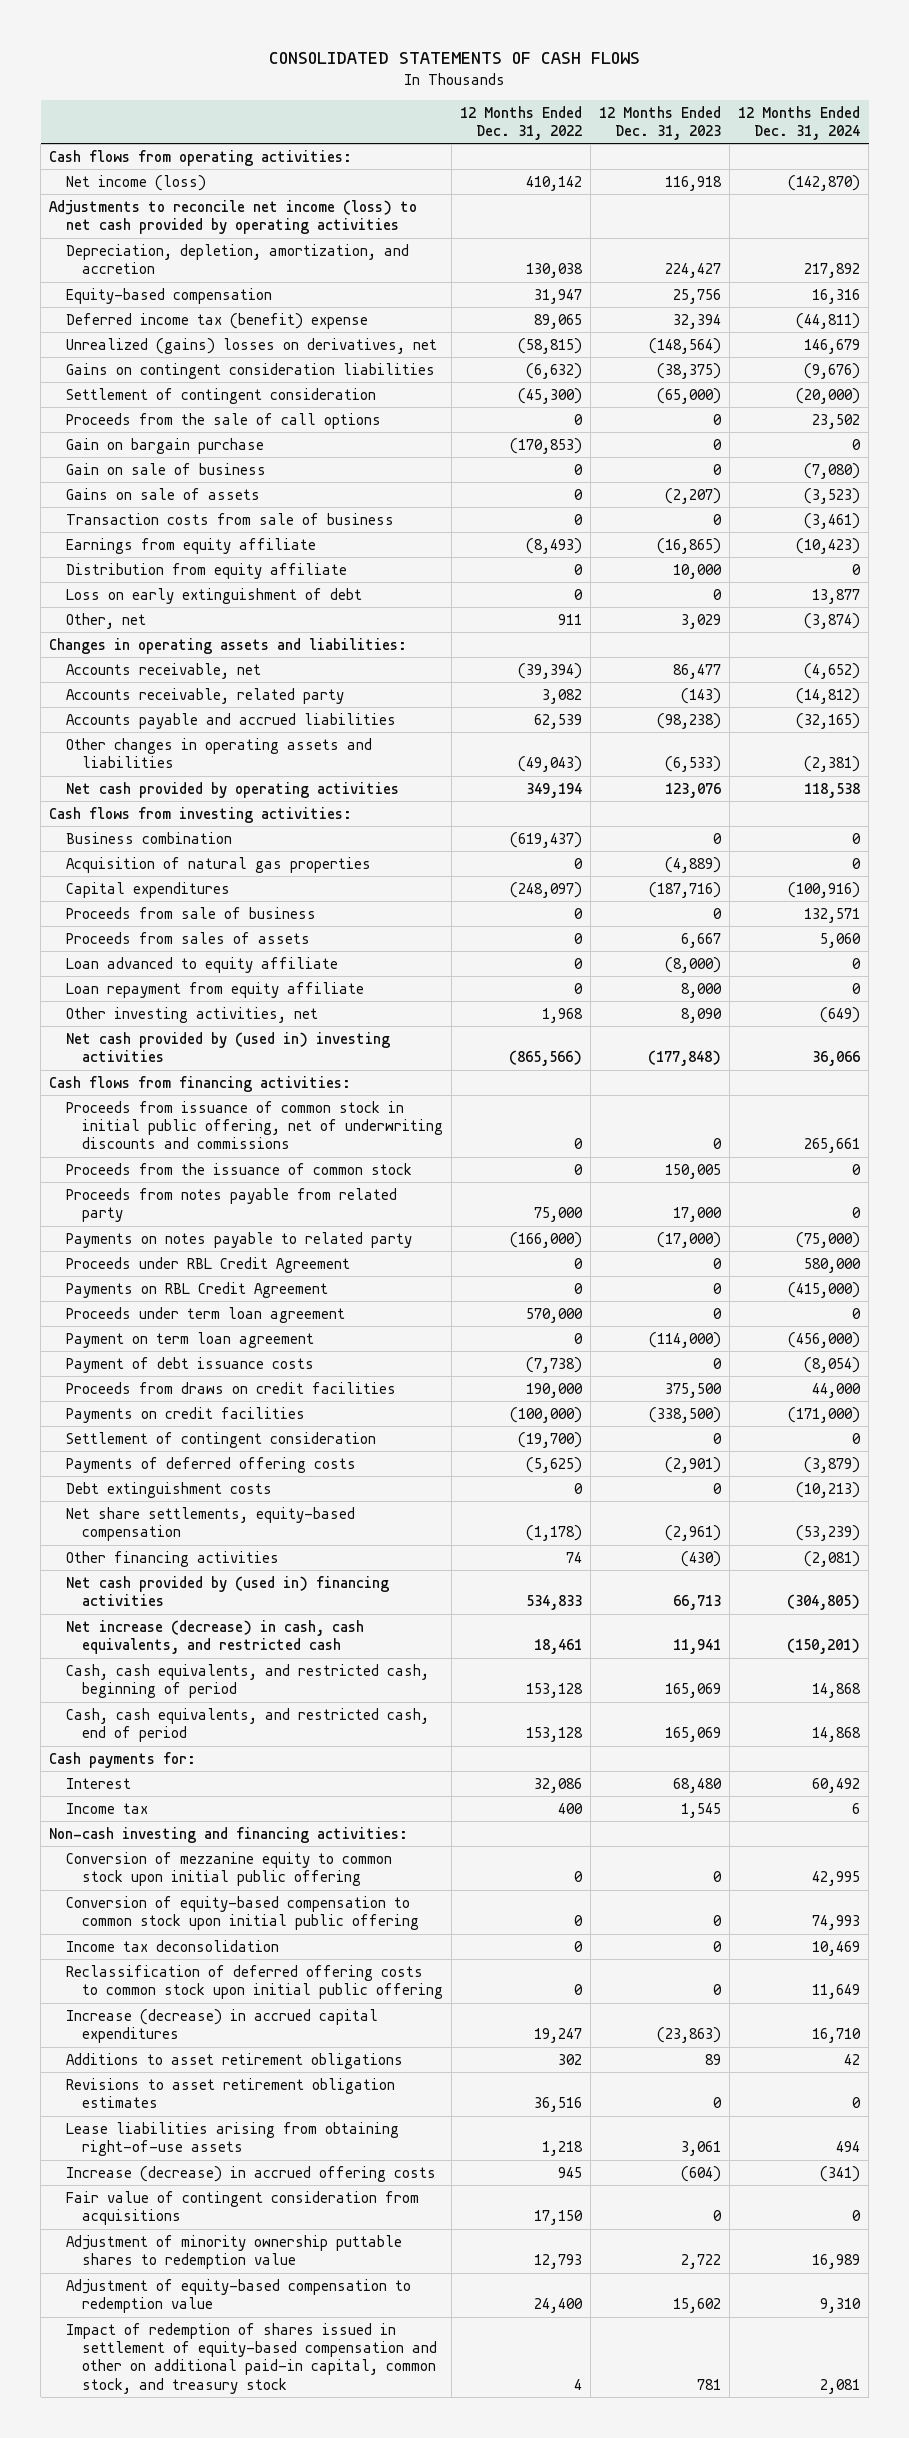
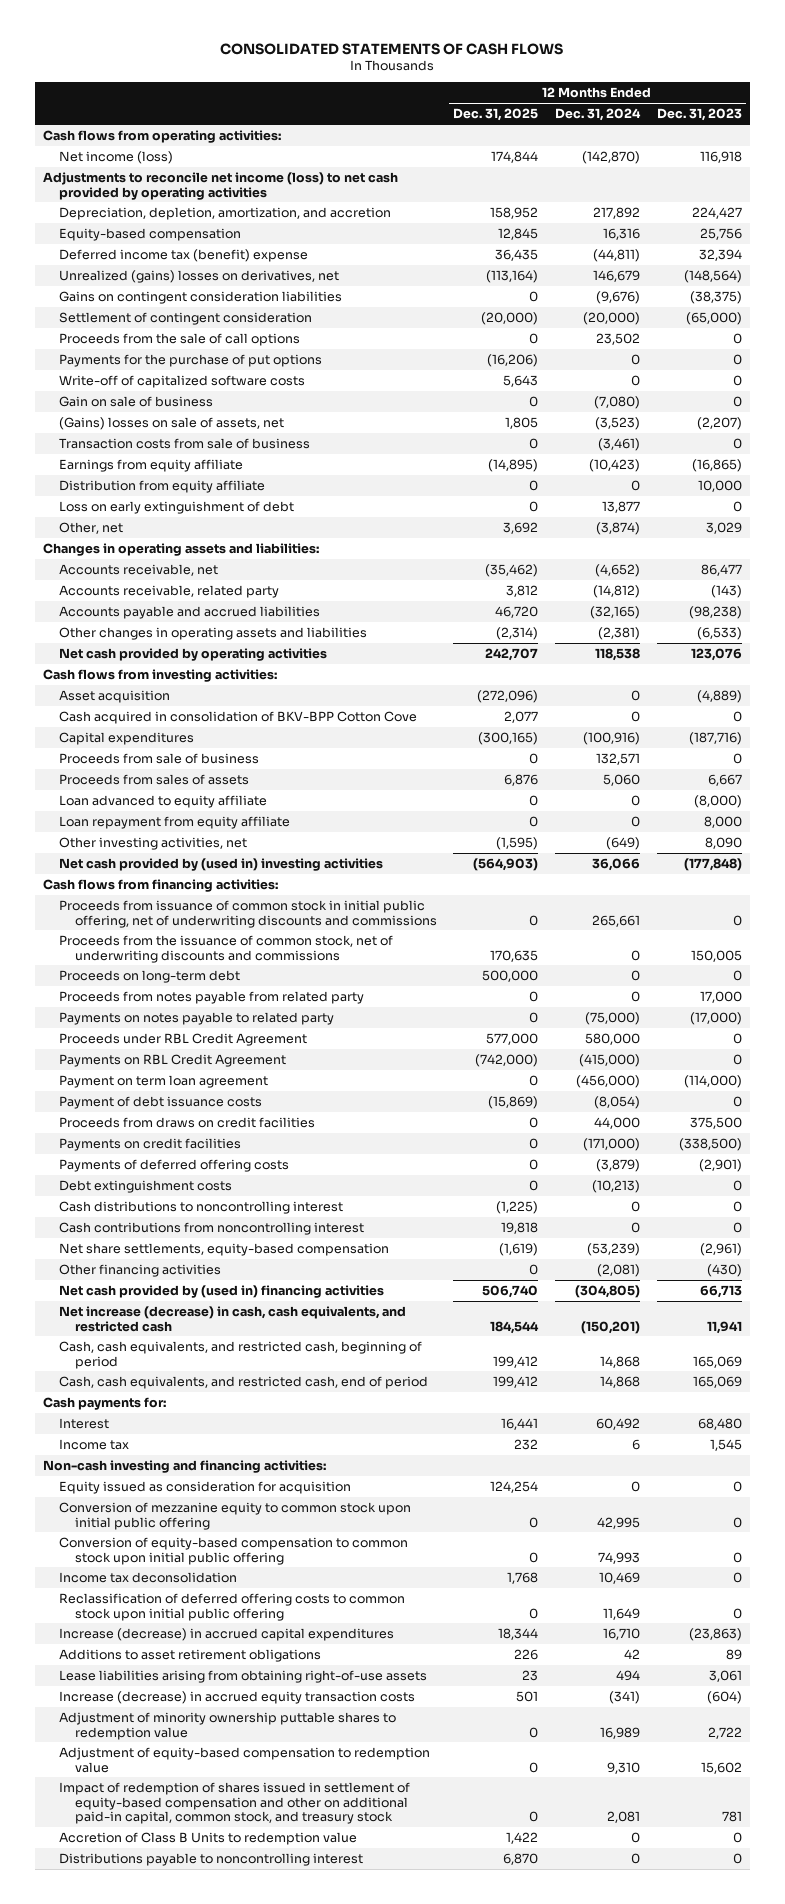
- | 12 Months Ended Dec. 31, 2022 | 12 Months Ended Dec. 31, 2023 | 12 Months Ended Dec. 31, 2024
+ | 12 Months Ended Dec. 31, 2025 | 12 Months Ended Dec. 31, 2024 | 12 Months Ended Dec. 31, 2023
- Gain on bargain purchase | (170,853) | 0 | 0
+ Payments for the purchase of put options | (16,206) | 0 | 0
+ Write-off of capitalized software costs | 5,643 | 0 | 0
- Gains on sale of assets | 0 | (2,207) | (3,523)
+ (Gains) losses on sale of assets, net | 1,805 | (3,523) | (2,207)
- Business combination | (619,437) | 0 | 0
- Acquisition of natural gas properties | 0 | (4,889) | 0
+ Asset acquisition | (272,096) | 0 | (4,889)
+ Cash acquired in consolidation of BKV-BPP Cotton Cove | 2,077 | 0 | 0
- Proceeds from the issuance of common stock | 0 | 150,005 | 0
+ Proceeds from the issuance of common stock, net of underwriting discounts and commissions | 170,635 | 0 | 150,005
+ Proceeds on long-term debt | 500,000 | 0 | 0
- Proceeds under term loan agreement | 570,000 | 0 | 0
- Settlement of contingent consideration | (19,700) | 0 | 0
+ Cash distributions to noncontrolling interest | (1,225) | 0 | 0
+ Cash contributions from noncontrolling interest | 19,818 | 0 | 0
+ Equity issued as consideration for acquisition | 124,254 | 0 | 0
- Revisions to asset retirement obligation estimates | 36,516 | 0 | 0
- Increase (decrease) in accrued offering costs | 945 | (604) | (341)
- Fair value of contingent consideration from acquisitions | 17,150 | 0 | 0
+ Increase (decrease) in accrued equity transaction costs | 501 | (341) | (604)
+ Accretion of Class B Units to redemption value | 1,422 | 0 | 0
+ Distributions payable to noncontrolling interest | 6,870 | 0 | 0

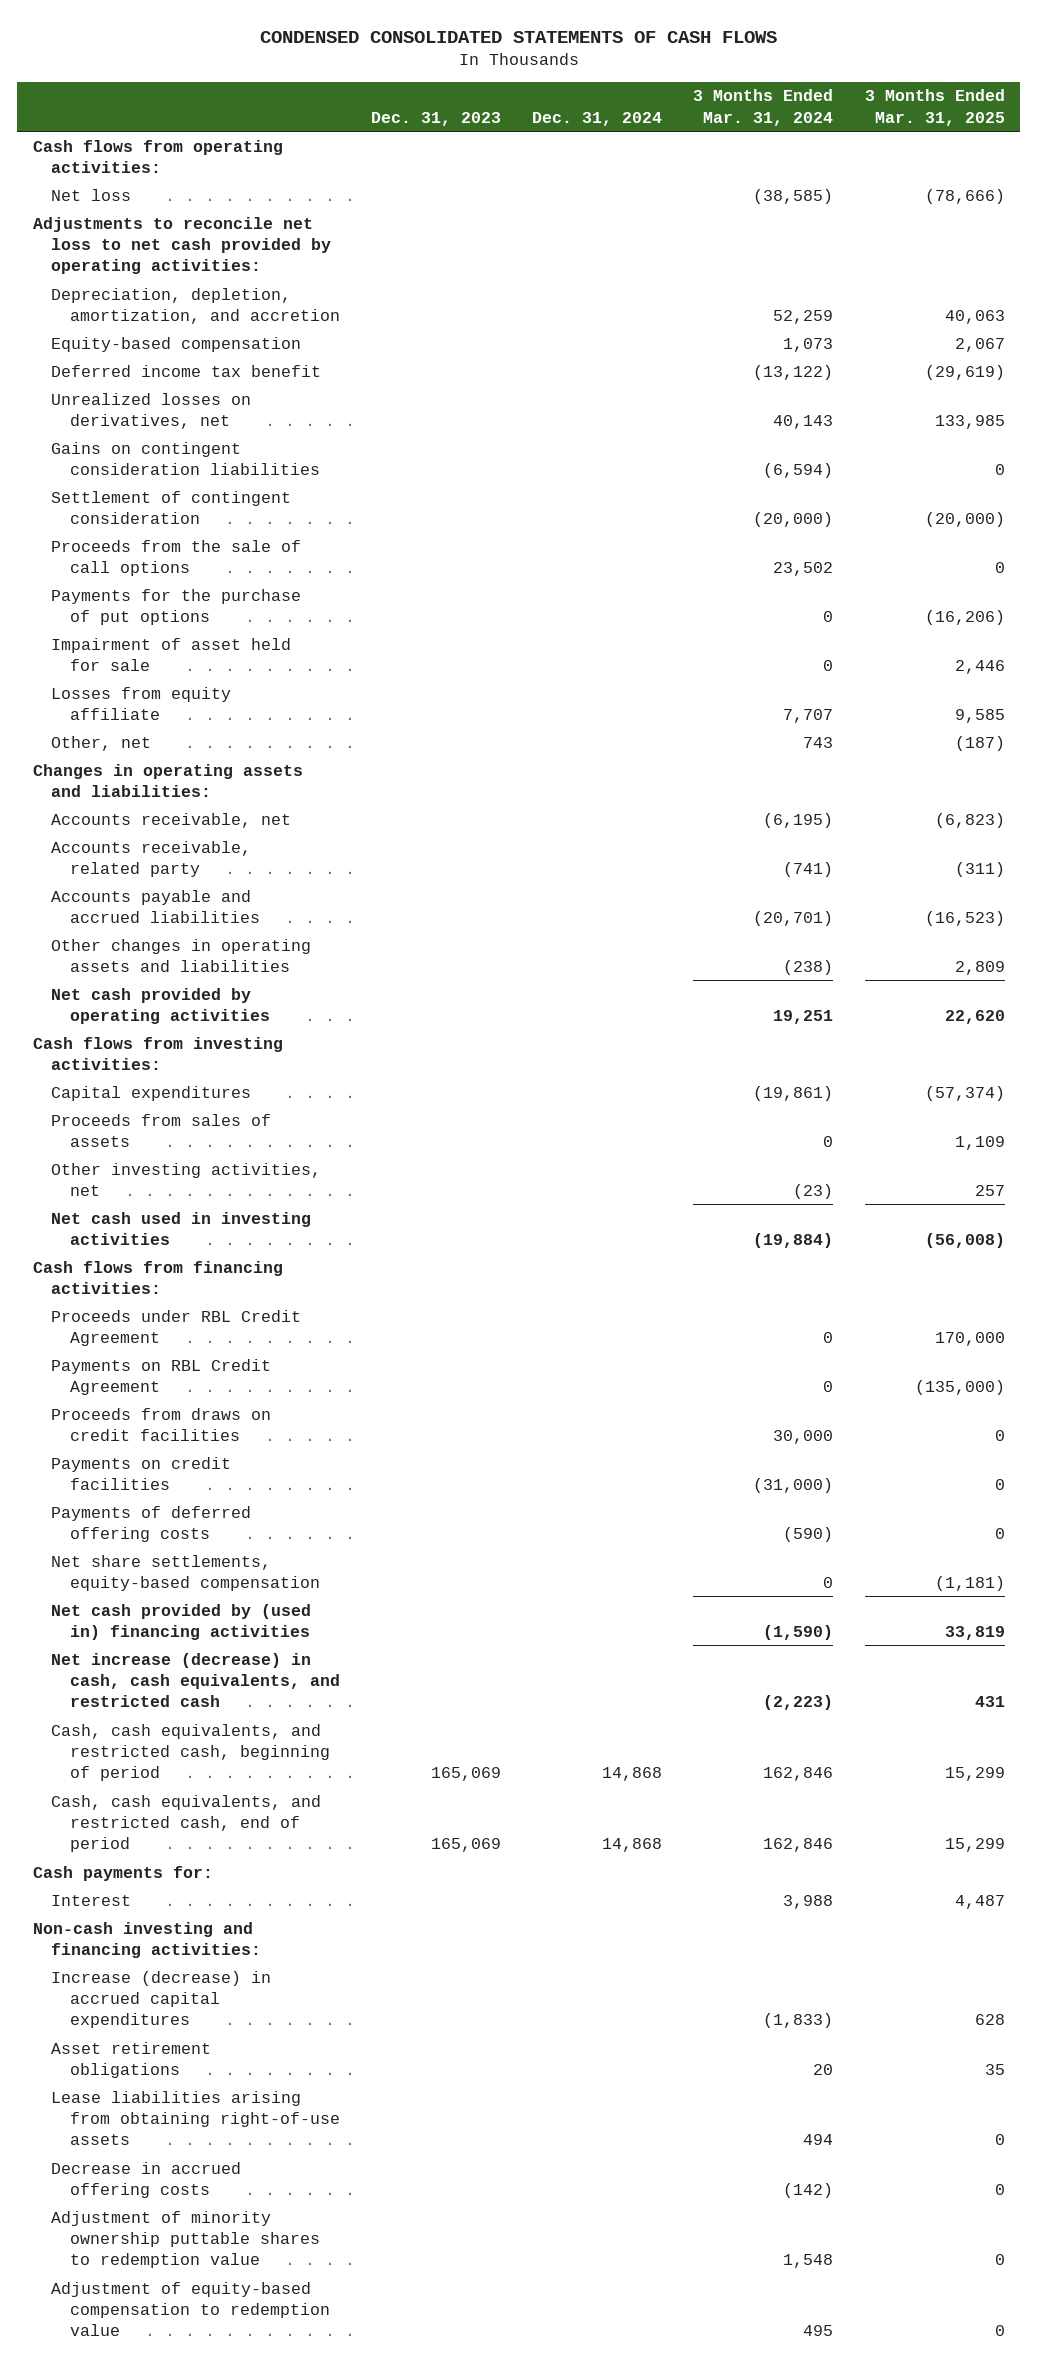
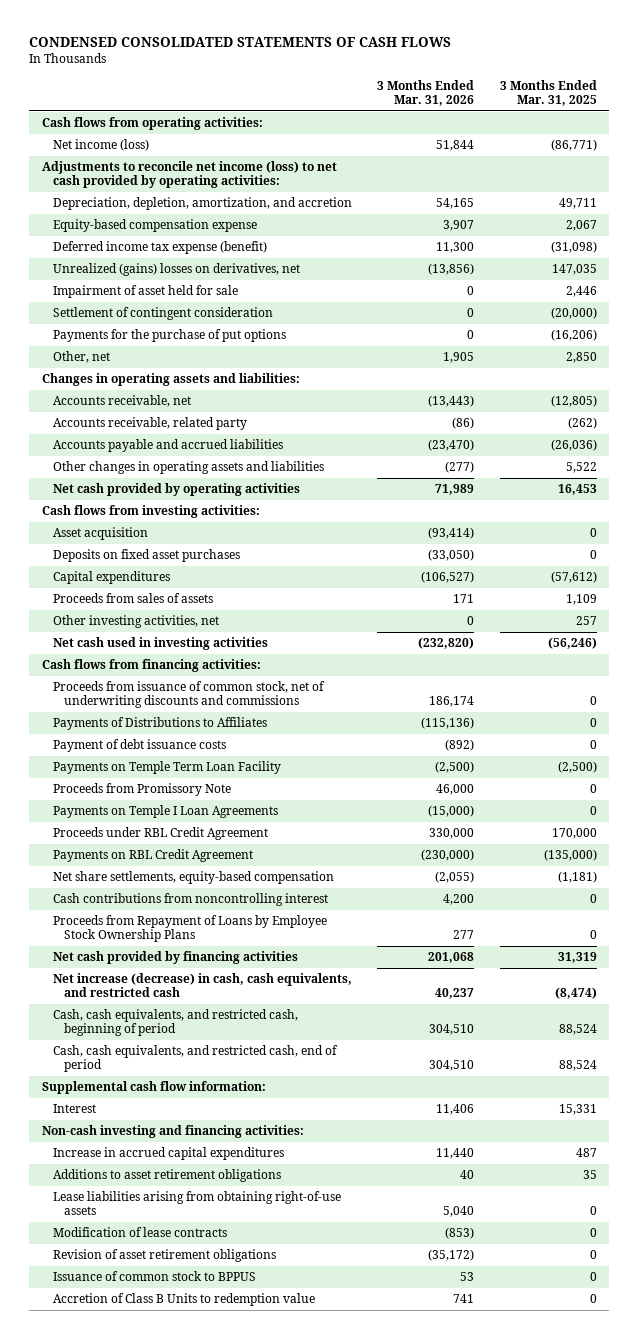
- | Dec. 31, 2023 | Dec. 31, 2024 | 3 Months Ended Mar. 31, 2024 | 3 Months Ended Mar. 31, 2025
+ | 3 Months Ended Mar. 31, 2026 | 3 Months Ended Mar. 31, 2025
- Net loss | | | (38,585) | (78,666)
- Adjustments to reconcile net loss to net cash provided by operating activities:
- Depreciation, depletion, amortization, and accretion | | | 52,259 | 40,063
- Equity-based compensation | | | 1,073 | 2,067
- Deferred income tax benefit | | | (13,122) | (29,619)
- Unrealized losses on derivatives, net | | | 40,143 | 133,985
- Gains on contingent consideration liabilities | | | (6,594) | 0
+ Net income (loss) | 51,844 | (86,771)
+ Adjustments to reconcile net income (loss) to net cash provided by operating activities:
+ Depreciation, depletion, amortization, and accretion | 54,165 | 49,711
+ Equity-based compensation expense | 3,907 | 2,067
+ Deferred income tax expense (benefit) | 11,300 | (31,098)
+ Unrealized (gains) losses on derivatives, net | (13,856) | 147,035
moved up: Impairment of asset held for sale | 0 | 2,446
- Proceeds from the sale of call options | | | 23,502 | 0
- Losses from equity affiliate | | | 7,707 | 9,585
- Other, net | | | 743 | (187)
+ Other, net | 1,905 | 2,850
- Accounts receivable, net | | | (6,195) | (6,823)
- Accounts receivable, related party | | | (741) | (311)
- Accounts payable and accrued liabilities | | | (20,701) | (16,523)
- Other changes in operating assets and liabilities | | | (238) | 2,809
- Net cash provided by operating activities | | | 19,251 | 22,620
+ Accounts receivable, net | (13,443) | (12,805)
+ Accounts receivable, related party | (86) | (262)
+ Accounts payable and accrued liabilities | (23,470) | (26,036)
+ Other changes in operating assets and liabilities | (277) | 5,522
+ Net cash provided by operating activities | 71,989 | 16,453
- Capital expenditures | | | (19,861) | (57,374)
+ Asset acquisition | (93,414) | 0
+ Deposits on fixed asset purchases | (33,050) | 0
+ Capital expenditures | (106,527) | (57,612)
- Net cash used in investing activities | | | (19,884) | (56,008)
+ Net cash used in investing activities | (232,820) | (56,246)
+ Proceeds from issuance of common stock, net of underwriting discounts and commissions | 186,174 | 0
+ Payments of Distributions to Affiliates | (115,136) | 0
+ Payment of debt issuance costs | (892) | 0
+ Payments on Temple Term Loan Facility | (2,500) | (2,500)
+ Proceeds from Promissory Note | 46,000 | 0
+ Payments on Temple I Loan Agreements | (15,000) | 0
- Proceeds from draws on credit facilities | | | 30,000 | 0
- Payments on credit facilities | | | (31,000) | 0
- Payments of deferred offering costs | | | (590) | 0
- Net cash provided by (used in) financing activities | | | (1,590) | 33,819
- Net increase (decrease) in cash, cash equivalents, and restricted cash | | | (2,223) | 431
- Cash, cash equivalents, and restricted cash, beginning of period | 165,069 | 14,868 | 162,846 | 15,299
- Cash, cash equivalents, and restricted cash, end of period | 165,069 | 14,868 | 162,846 | 15,299
- Cash payments for:
- Interest | | | 3,988 | 4,487
+ Cash contributions from noncontrolling interest | 4,200 | 0
+ Proceeds from Repayment of Loans by Employee Stock Ownership Plans | 277 | 0
+ Net cash provided by financing activities | 201,068 | 31,319
+ Net increase (decrease) in cash, cash equivalents, and restricted cash | 40,237 | (8,474)
+ Cash, cash equivalents, and restricted cash, beginning of period | 304,510 | 88,524
+ Cash, cash equivalents, and restricted cash, end of period | 304,510 | 88,524
+ Supplemental cash flow information:
+ Interest | 11,406 | 15,331
- Increase (decrease) in accrued capital expenditures | | | (1,833) | 628
- Asset retirement obligations | | | 20 | 35
+ Increase in accrued capital expenditures | 11,440 | 487
+ Additions to asset retirement obligations | 40 | 35
- Decrease in accrued offering costs | | | (142) | 0
- Adjustment of minority ownership puttable shares to redemption value | | | 1,548 | 0
- Adjustment of equity-based compensation to redemption value | | | 495 | 0
+ Modification of lease contracts | (853) | 0
+ Revision of asset retirement obligations | (35,172) | 0
+ Issuance of common stock to BPPUS | 53 | 0
+ Accretion of Class B Units to redemption value | 741 | 0

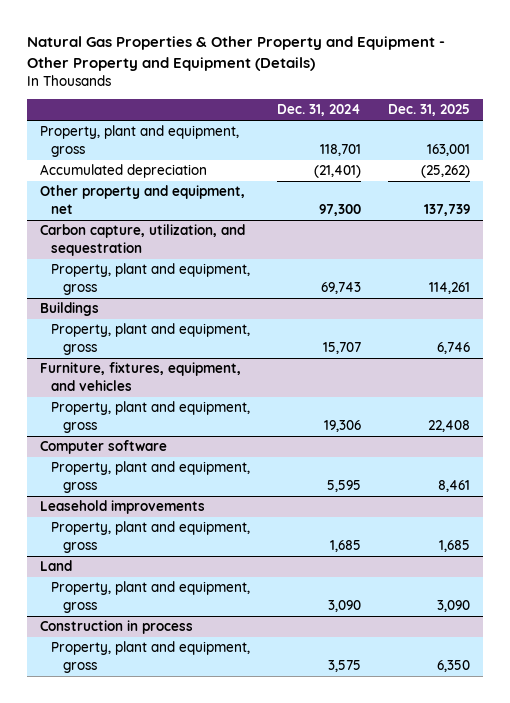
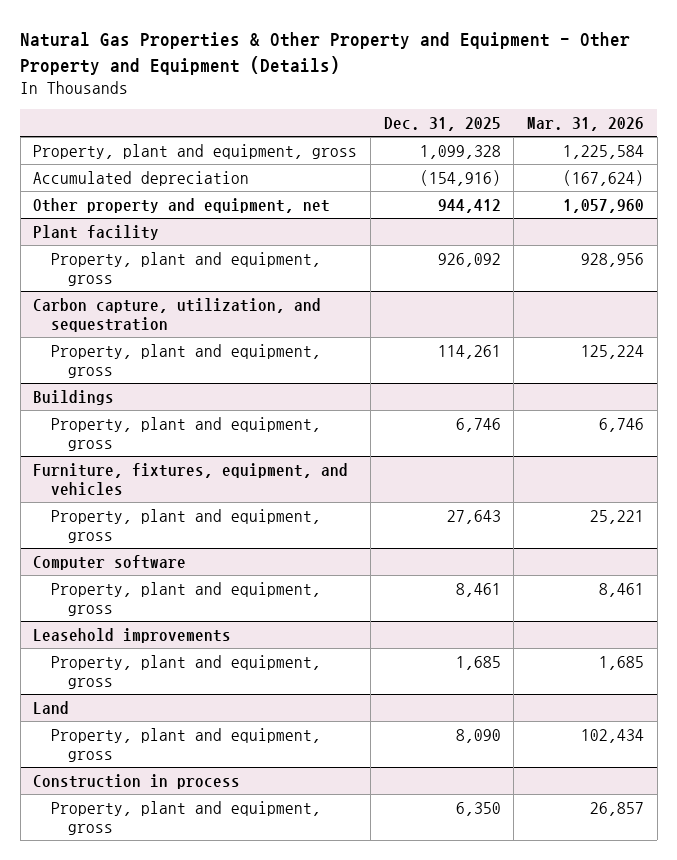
- | Dec. 31, 2024 | Dec. 31, 2025
+ | Dec. 31, 2025 | Mar. 31, 2026
- Property, plant and equipment, gross | 118,701 | 163,001
- Accumulated depreciation | (21,401) | (25,262)
- Other property and equipment, net | 97,300 | 137,739
+ Property, plant and equipment, gross | 1,099,328 | 1,225,584
+ Accumulated depreciation | (154,916) | (167,624)
+ Other property and equipment, net | 944,412 | 1,057,960
+ Plant facility
+ Property, plant and equipment, gross | 926,092 | 928,956
@ Furniture, fixtures, equipment, and vehicles
- Property, plant and equipment, gross | 19,306 | 22,408
+ Property, plant and equipment, gross | 27,643 | 25,221
@ Land
- Property, plant and equipment, gross | 3,090 | 3,090
+ Property, plant and equipment, gross | 8,090 | 102,434

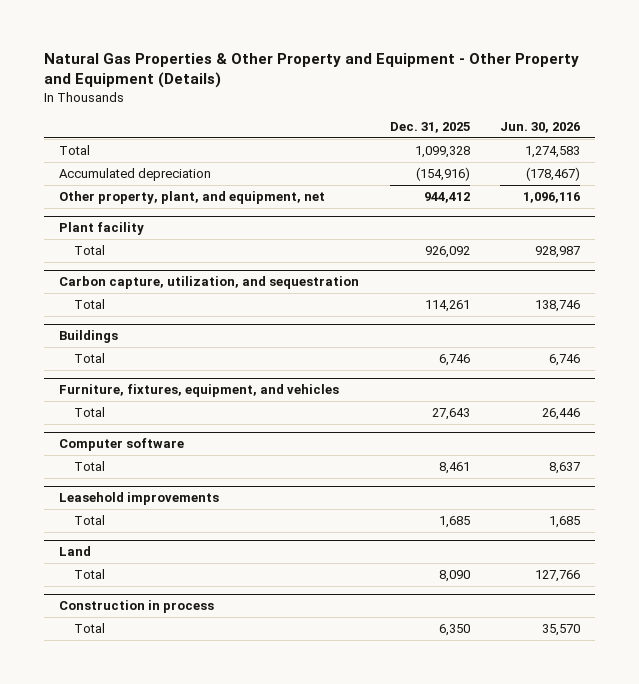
- | Dec. 31, 2025 | Mar. 31, 2026
+ | Dec. 31, 2025 | Jun. 30, 2026
- Property, plant and equipment, gross | 1,099,328 | 1,225,584
+ Total | 1,099,328 | 1,274,583
- Other property and equipment, net | 944,412 | 1,057,960
+ Other property, plant, and equipment, net | 944,412 | 1,096,116
@ Plant facility
- Property, plant and equipment, gross | 926,092 | 928,956
+ Total | 926,092 | 928,987
@ Carbon capture, utilization, and sequestration
- Property, plant and equipment, gross | 114,261 | 125,224
+ Total | 114,261 | 138,746
@ Buildings
- Property, plant and equipment, gross | 6,746 | 6,746
+ Total | 6,746 | 6,746
@ Furniture, fixtures, equipment, and vehicles
- Property, plant and equipment, gross | 27,643 | 25,221
+ Total | 27,643 | 26,446
@ Computer software
- Property, plant and equipment, gross | 8,461 | 8,461
+ Total | 8,461 | 8,637
@ Leasehold improvements
- Property, plant and equipment, gross | 1,685 | 1,685
+ Total | 1,685 | 1,685
@ Land
- Property, plant and equipment, gross | 8,090 | 102,434
+ Total | 8,090 | 127,766
@ Construction in process
- Property, plant and equipment, gross | 6,350 | 26,857
+ Total | 6,350 | 35,570

